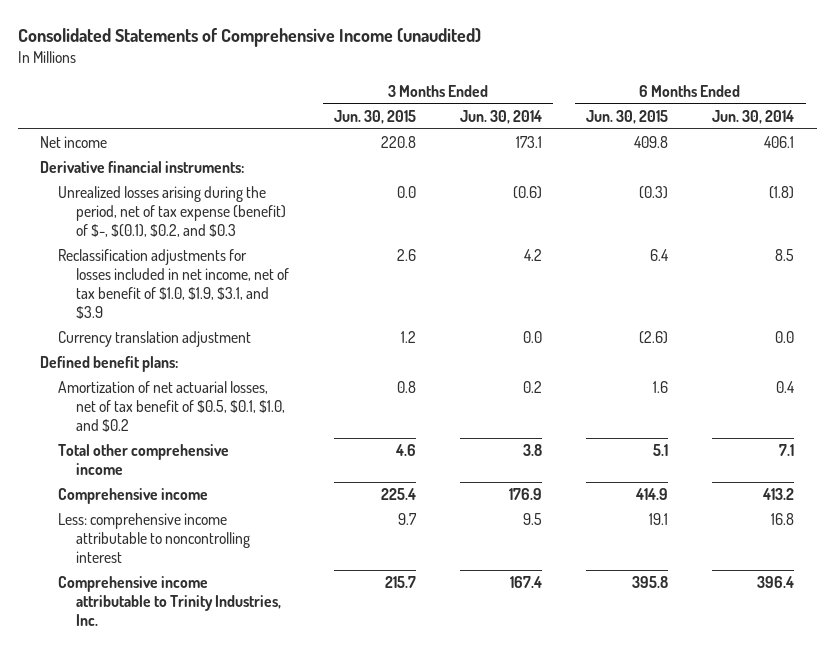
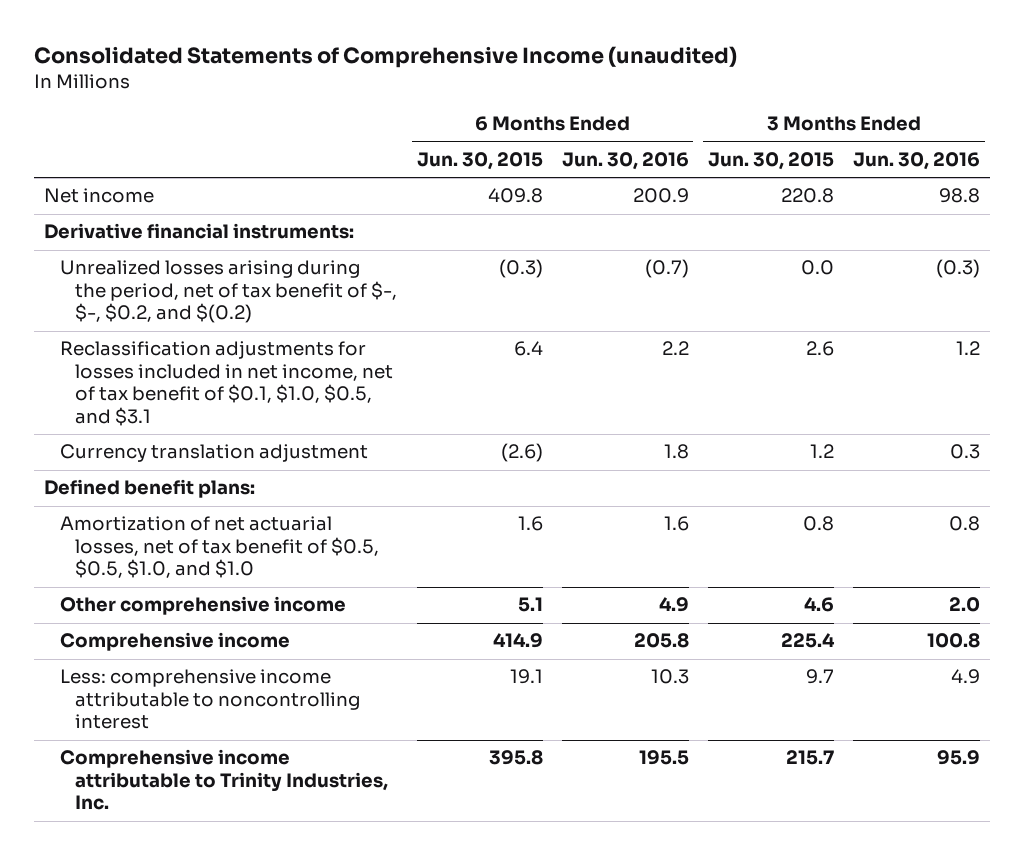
- | 3 Months Ended Jun. 30, 2015 | 3 Months Ended Jun. 30, 2014 | 6 Months Ended Jun. 30, 2015 | 6 Months Ended Jun. 30, 2014
+ | 6 Months Ended Jun. 30, 2015 | 6 Months Ended Jun. 30, 2016 | 3 Months Ended Jun. 30, 2015 | 3 Months Ended Jun. 30, 2016
- Unrealized losses arising during the period, net of tax expense (benefit) of $-, $(0.1), $0.2, and $0.3 | 0.0 | (0.6) | (0.3) | (1.8)
- Reclassification adjustments for losses included in net income, net of tax benefit of $1.0, $1.9, $3.1, and $3.9 | 2.6 | 4.2 | 6.4 | 8.5
+ Unrealized losses arising during the period, net of tax benefit of $-, $-, $0.2, and $(0.2) | (0.3) | (0.7) | 0.0 | (0.3)
+ Reclassification adjustments for losses included in net income, net of tax benefit of $0.1, $1.0, $0.5, and $3.1 | 6.4 | 2.2 | 2.6 | 1.2
- Amortization of net actuarial losses, net of tax benefit of $0.5, $0.1, $1.0, and $0.2 | 0.8 | 0.2 | 1.6 | 0.4
- Total other comprehensive income | 4.6 | 3.8 | 5.1 | 7.1
+ Amortization of net actuarial losses, net of tax benefit of $0.5, $0.5, $1.0, and $1.0 | 1.6 | 1.6 | 0.8 | 0.8
+ Other comprehensive income | 5.1 | 4.9 | 4.6 | 2.0

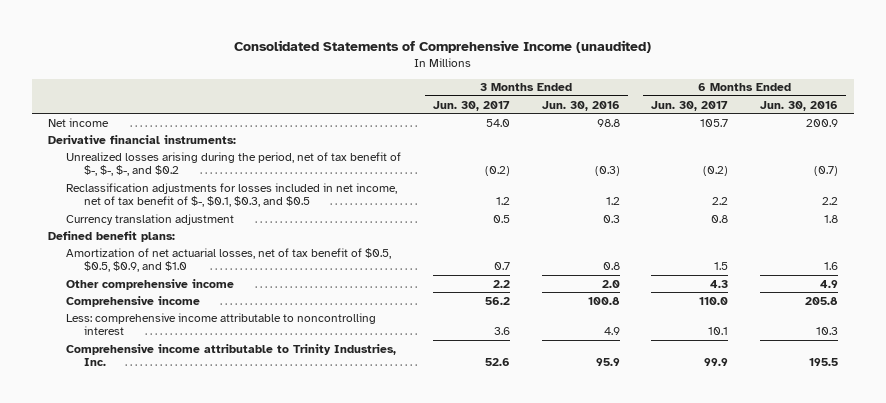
- | 6 Months Ended Jun. 30, 2015 | 6 Months Ended Jun. 30, 2016 | 3 Months Ended Jun. 30, 2015 | 3 Months Ended Jun. 30, 2016
+ | 3 Months Ended Jun. 30, 2017 | 3 Months Ended Jun. 30, 2016 | 6 Months Ended Jun. 30, 2017 | 6 Months Ended Jun. 30, 2016
- Unrealized losses arising during the period, net of tax benefit of $-, $-, $0.2, and $(0.2) | (0.3) | (0.7) | 0.0 | (0.3)
- Reclassification adjustments for losses included in net income, net of tax benefit of $0.1, $1.0, $0.5, and $3.1 | 6.4 | 2.2 | 2.6 | 1.2
+ Unrealized losses arising during the period, net of tax benefit of $-, $-, $-, and $0.2 | (0.2) | (0.3) | (0.2) | (0.7)
+ Reclassification adjustments for losses included in net income, net of tax benefit of $-, $0.1, $0.3, and $0.5 | 1.2 | 1.2 | 2.2 | 2.2
- Amortization of net actuarial losses, net of tax benefit of $0.5, $0.5, $1.0, and $1.0 | 1.6 | 1.6 | 0.8 | 0.8
+ Amortization of net actuarial losses, net of tax benefit of $0.5, $0.5, $0.9, and $1.0 | 0.7 | 0.8 | 1.5 | 1.6

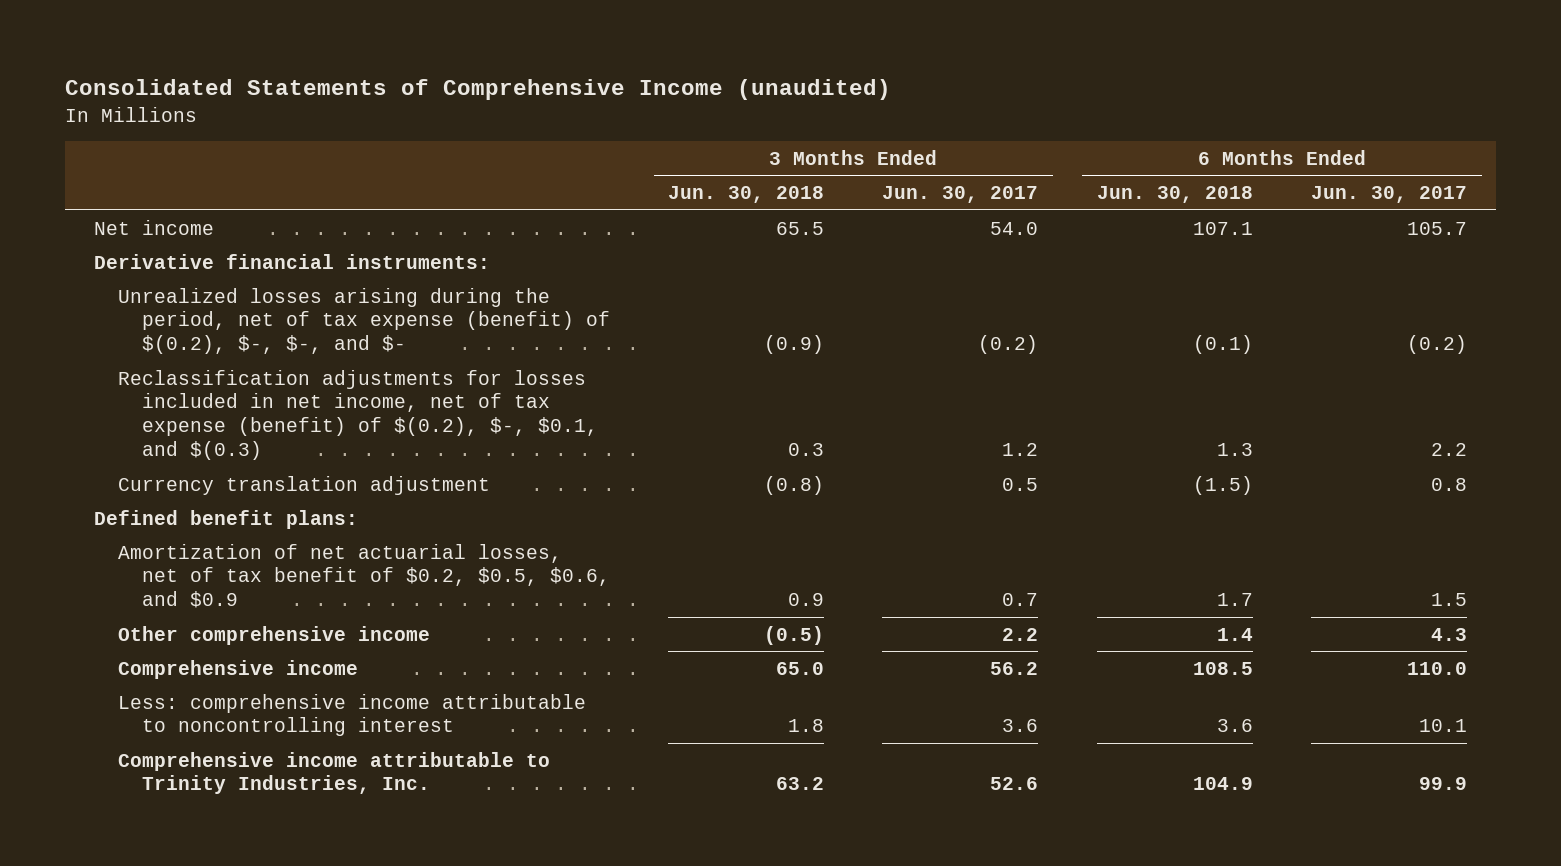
- | 3 Months Ended Jun. 30, 2017 | 3 Months Ended Jun. 30, 2016 | 6 Months Ended Jun. 30, 2017 | 6 Months Ended Jun. 30, 2016
+ | 3 Months Ended Jun. 30, 2018 | 3 Months Ended Jun. 30, 2017 | 6 Months Ended Jun. 30, 2018 | 6 Months Ended Jun. 30, 2017
- Unrealized losses arising during the period, net of tax benefit of $-, $-, $-, and $0.2 | (0.2) | (0.3) | (0.2) | (0.7)
- Reclassification adjustments for losses included in net income, net of tax benefit of $-, $0.1, $0.3, and $0.5 | 1.2 | 1.2 | 2.2 | 2.2
+ Unrealized losses arising during the period, net of tax expense (benefit) of $(0.2), $-, $-, and $- | (0.9) | (0.2) | (0.1) | (0.2)
+ Reclassification adjustments for losses included in net income, net of tax expense (benefit) of $(0.2), $-, $0.1, and $(0.3) | 0.3 | 1.2 | 1.3 | 2.2
- Amortization of net actuarial losses, net of tax benefit of $0.5, $0.5, $0.9, and $1.0 | 0.7 | 0.8 | 1.5 | 1.6
+ Amortization of net actuarial losses, net of tax benefit of $0.2, $0.5, $0.6, and $0.9 | 0.9 | 0.7 | 1.7 | 1.5

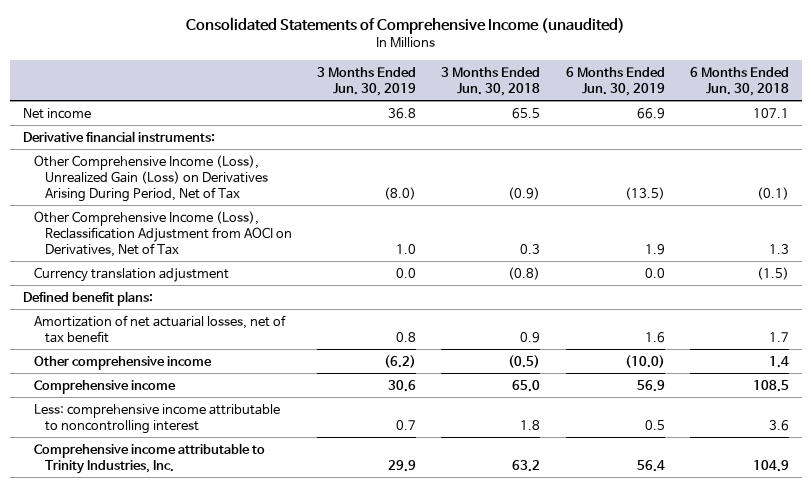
- | 3 Months Ended Jun. 30, 2018 | 3 Months Ended Jun. 30, 2017 | 6 Months Ended Jun. 30, 2018 | 6 Months Ended Jun. 30, 2017
+ | 3 Months Ended Jun. 30, 2019 | 3 Months Ended Jun. 30, 2018 | 6 Months Ended Jun. 30, 2019 | 6 Months Ended Jun. 30, 2018
- Unrealized losses arising during the period, net of tax expense (benefit) of $(0.2), $-, $-, and $- | (0.9) | (0.2) | (0.1) | (0.2)
- Reclassification adjustments for losses included in net income, net of tax expense (benefit) of $(0.2), $-, $0.1, and $(0.3) | 0.3 | 1.2 | 1.3 | 2.2
+ Other Comprehensive Income (Loss), Unrealized Gain (Loss) on Derivatives Arising During Period, Net of Tax | (8.0) | (0.9) | (13.5) | (0.1)
+ Other Comprehensive Income (Loss), Reclassification Adjustment from AOCI on Derivatives, Net of Tax | 1.0 | 0.3 | 1.9 | 1.3
- Amortization of net actuarial losses, net of tax benefit of $0.2, $0.5, $0.6, and $0.9 | 0.9 | 0.7 | 1.7 | 1.5
+ Amortization of net actuarial losses, net of tax benefit | 0.8 | 0.9 | 1.6 | 1.7

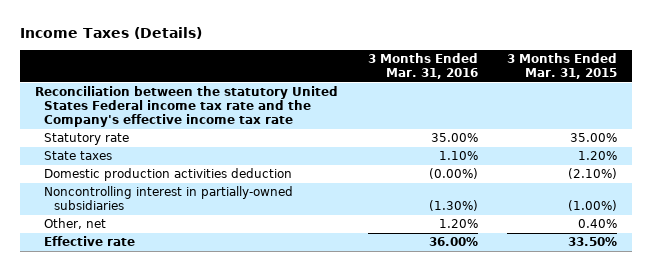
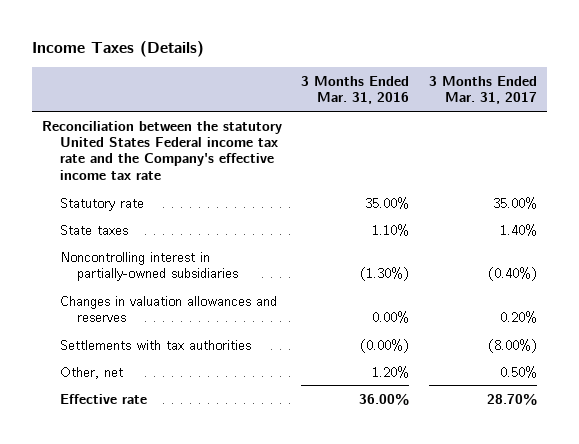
- | 3 Months Ended Mar. 31, 2016 | 3 Months Ended Mar. 31, 2015
+ | 3 Months Ended Mar. 31, 2016 | 3 Months Ended Mar. 31, 2017
- Domestic production activities deduction | (0.00%) | (2.10%)
+ Changes in valuation allowances and reserves | 0.00% | 0.20%
+ Settlements with tax authorities | (0.00%) | (8.00%)

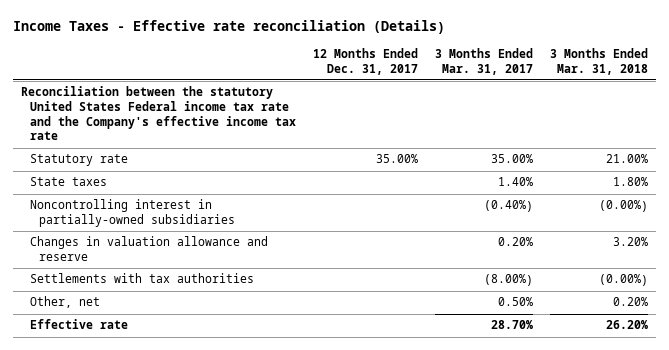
- Income Taxes (Details)
+ Income Taxes - Effective rate reconciliation (Details)
- | 3 Months Ended Mar. 31, 2016 | 3 Months Ended Mar. 31, 2017
+ | 12 Months Ended Dec. 31, 2017 | 3 Months Ended Mar. 31, 2017 | 3 Months Ended Mar. 31, 2018
- Changes in valuation allowances and reserves | 0.00% | 0.20%
+ Changes in valuation allowance and reserve | | 0.20% | 3.20%

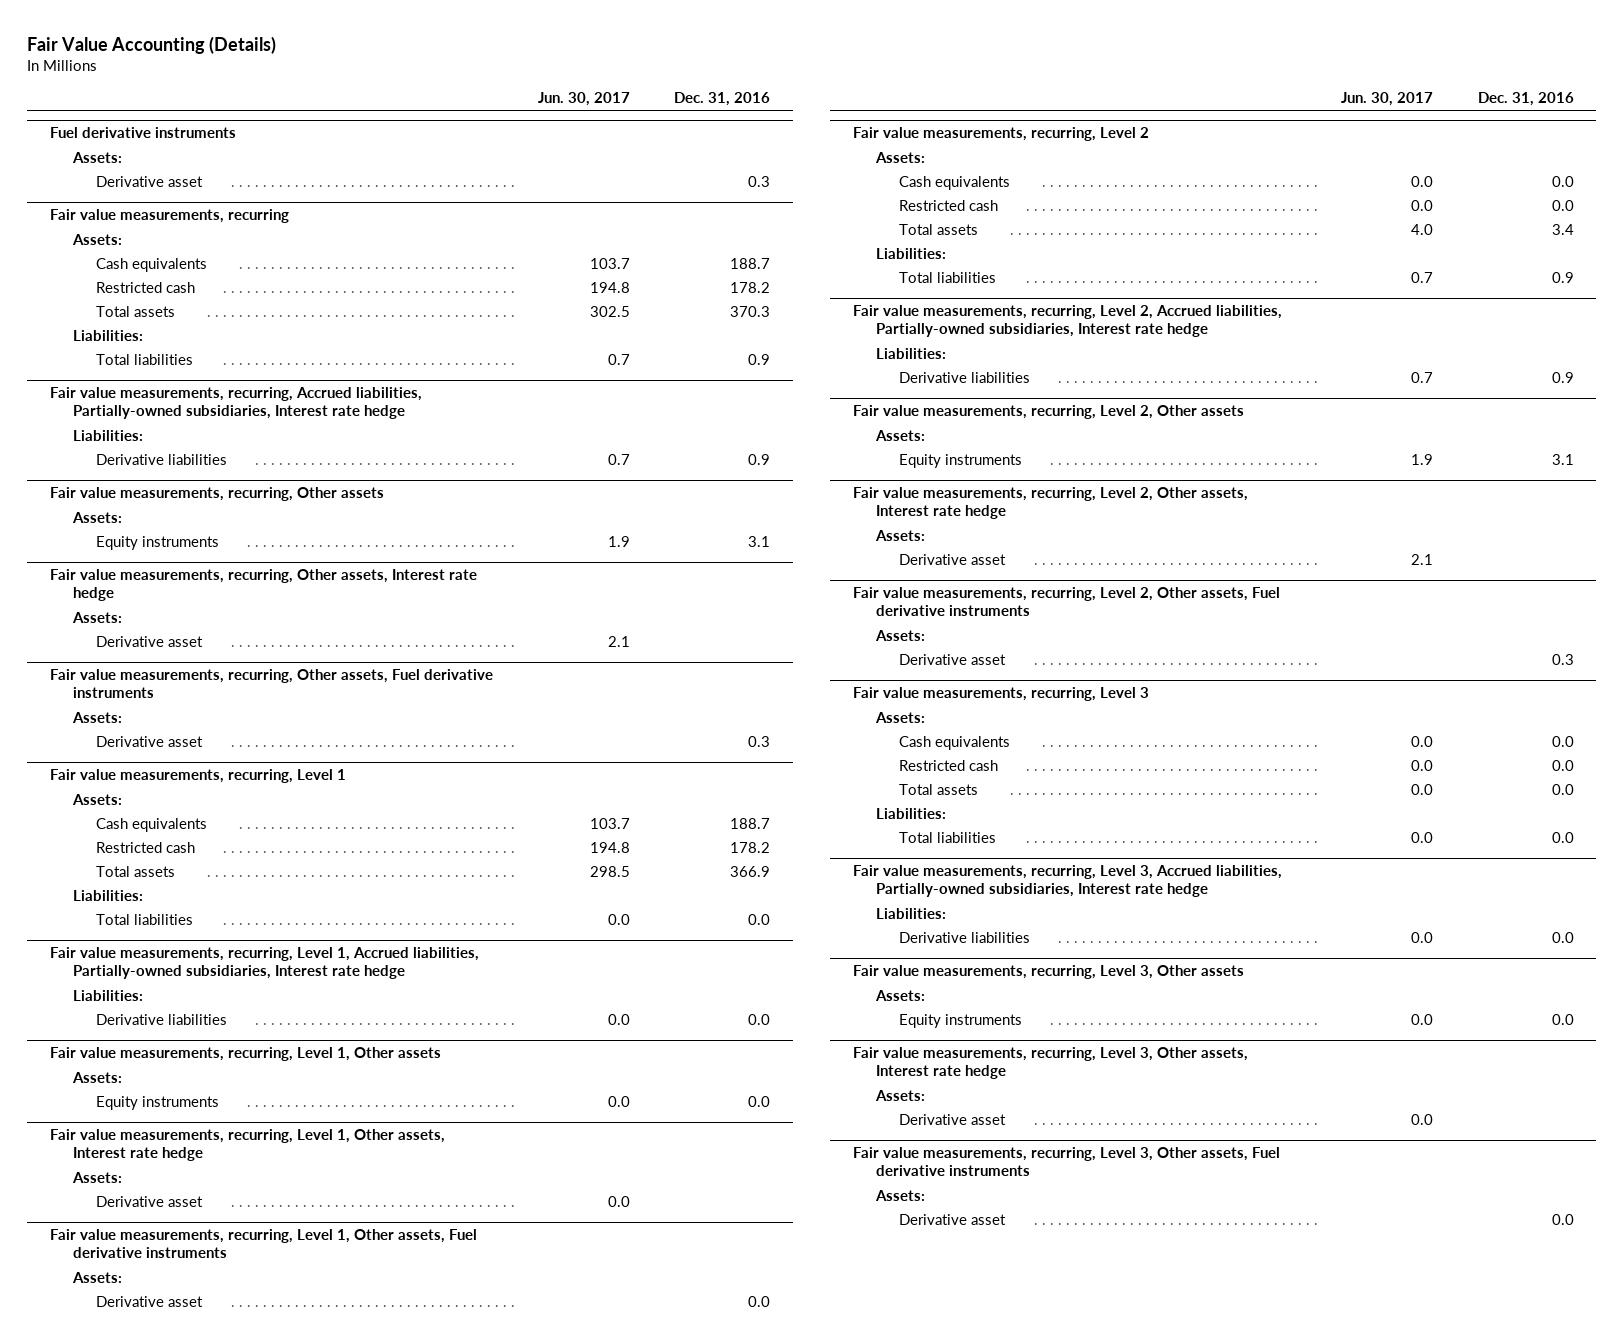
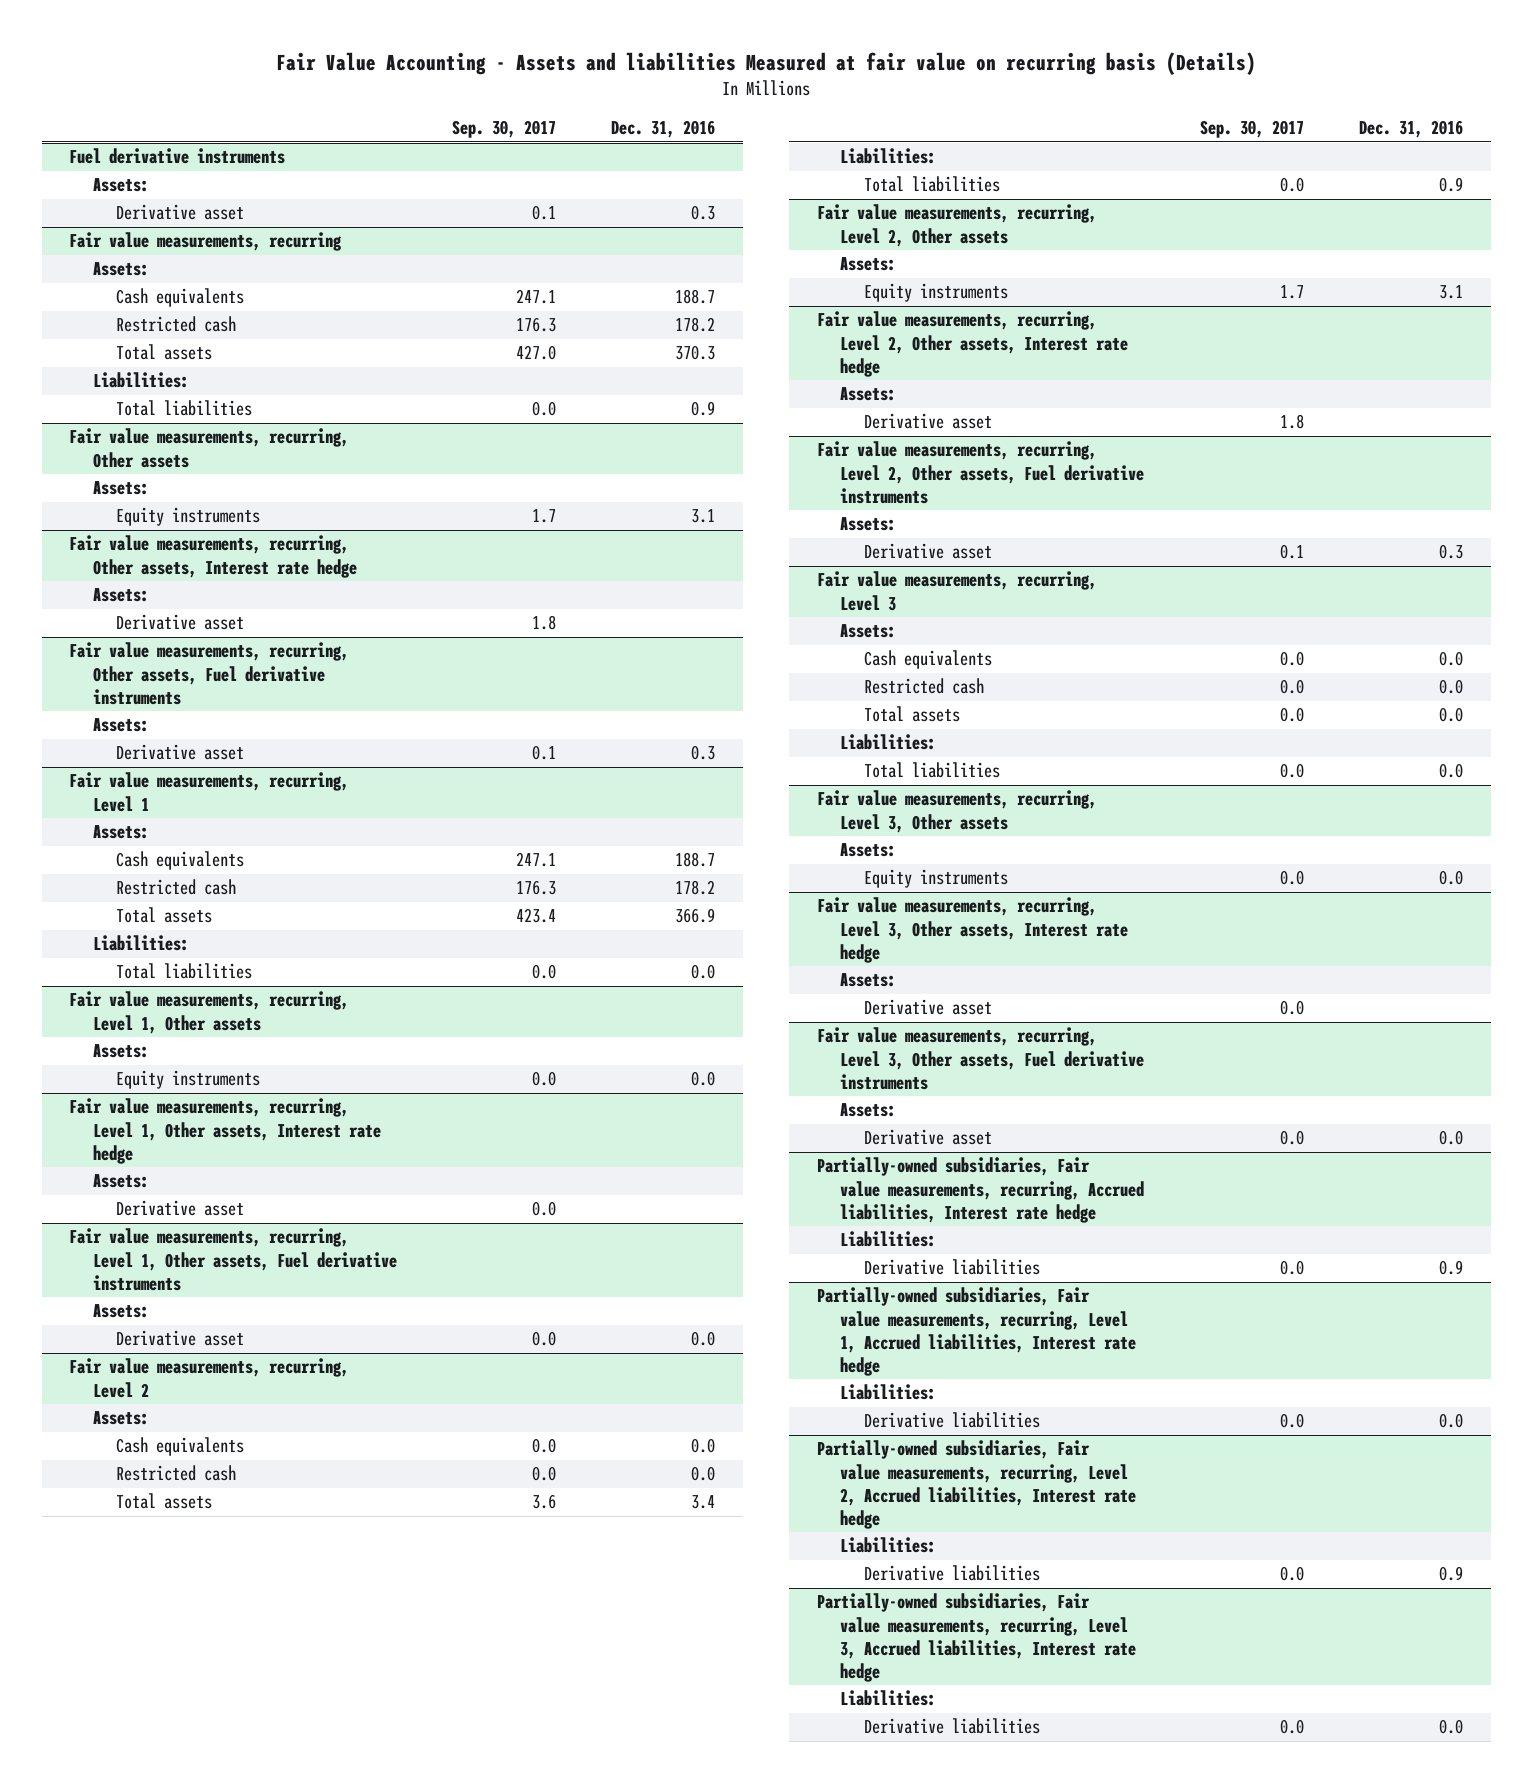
- Fair Value Accounting (Details)
+ Fair Value Accounting - Assets and liabilities Measured at fair value on recurring basis (Details)
- | Jun. 30, 2017 | Dec. 31, 2016
+ | Sep. 30, 2017 | Dec. 31, 2016
- Fair value measurements, recurring, Accrued liabilities, Partially-owned subsidiaries, Interest rate hedge
- Liabilities:
- Derivative liabilities | 0.7 | 0.9
- Fair value measurements, recurring, Level 1, Accrued liabilities, Partially-owned subsidiaries, Interest rate hedge
- Liabilities:
- Derivative liabilities | 0.0 | 0.0
- Fair value measurements, recurring, Level 2, Accrued liabilities, Partially-owned subsidiaries, Interest rate hedge
- Liabilities:
- Derivative liabilities | 0.7 | 0.9
- Fair value measurements, recurring, Level 3, Accrued liabilities, Partially-owned subsidiaries, Interest rate hedge
- Liabilities:
- Derivative liabilities | 0.0 | 0.0
+ Partially-owned subsidiaries, Fair value measurements, recurring, Accrued liabilities, Interest rate hedge
+ Liabilities:
+ Derivative liabilities | 0.0 | 0.9
+ Partially-owned subsidiaries, Fair value measurements, recurring, Level 1, Accrued liabilities, Interest rate hedge
+ Liabilities:
+ Derivative liabilities | 0.0 | 0.0
+ Partially-owned subsidiaries, Fair value measurements, recurring, Level 2, Accrued liabilities, Interest rate hedge
+ Liabilities:
+ Derivative liabilities | 0.0 | 0.9
+ Partially-owned subsidiaries, Fair value measurements, recurring, Level 3, Accrued liabilities, Interest rate hedge
+ Liabilities:
+ Derivative liabilities | 0.0 | 0.0

